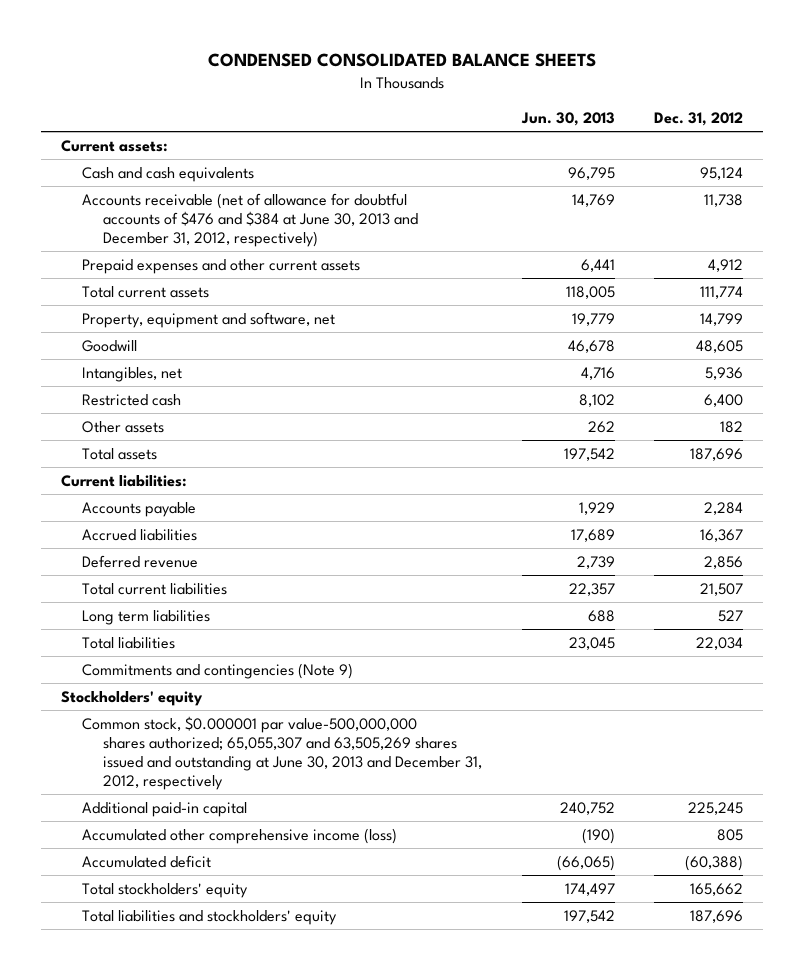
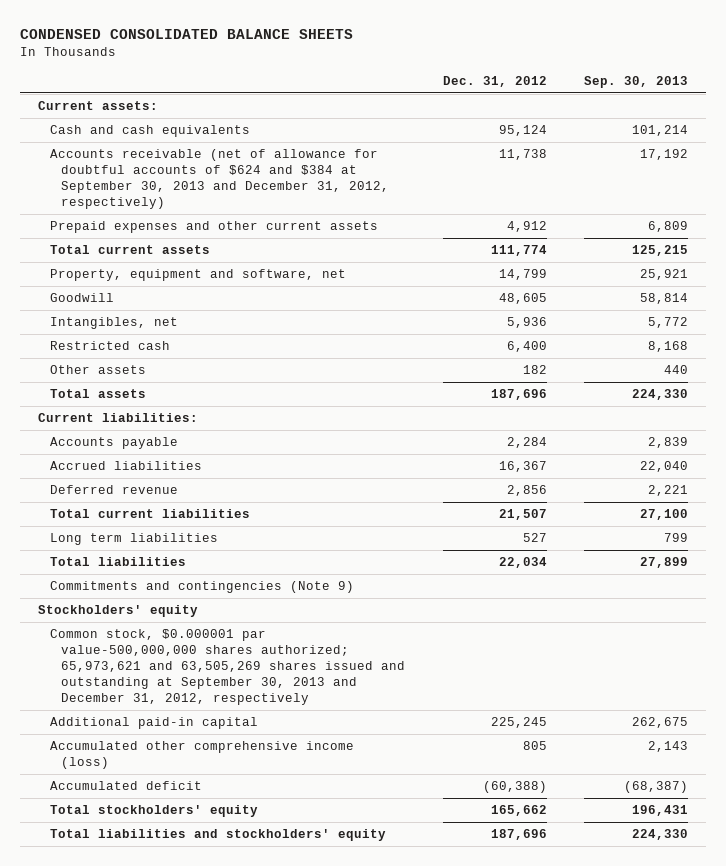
- | Jun. 30, 2013 | Dec. 31, 2012
+ | Dec. 31, 2012 | Sep. 30, 2013
- Accounts receivable (net of allowance for doubtful accounts of $476 and $384 at June 30, 2013 and December 31, 2012, respectively) | 14,769 | 11,738
+ Accounts receivable (net of allowance for doubtful accounts of $624 and $384 at September 30, 2013 and December 31, 2012, respectively) | 11,738 | 17,192
- Common stock, $0.000001 par value-500,000,000 shares authorized; 65,055,307 and 63,505,269 shares issued and outstanding at June 30, 2013 and December 31, 2012, respectively
+ Common stock, $0.000001 par value-500,000,000 shares authorized; 65,973,621 and 63,505,269 shares issued and outstanding at September 30, 2013 and December 31, 2012, respectively

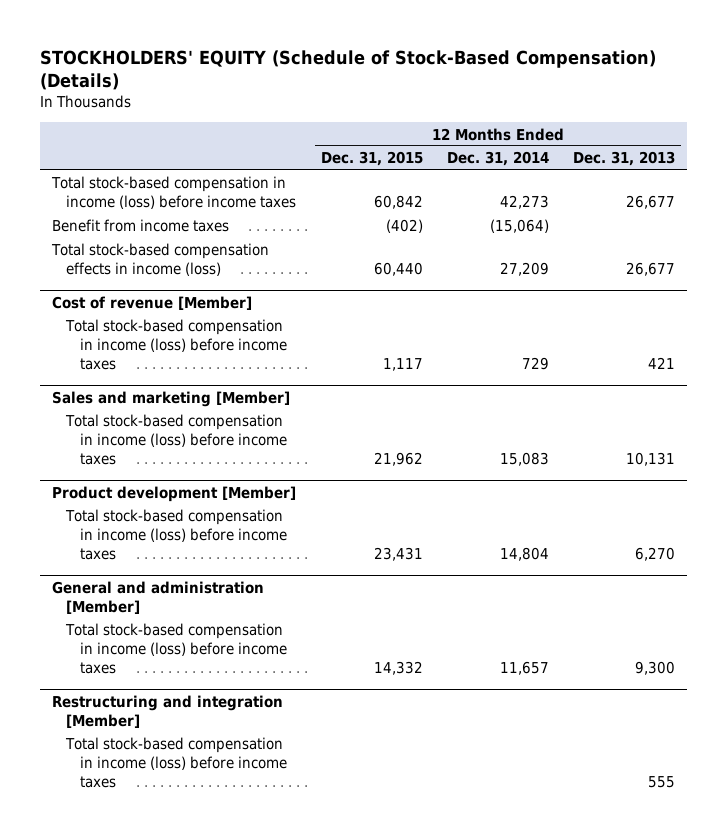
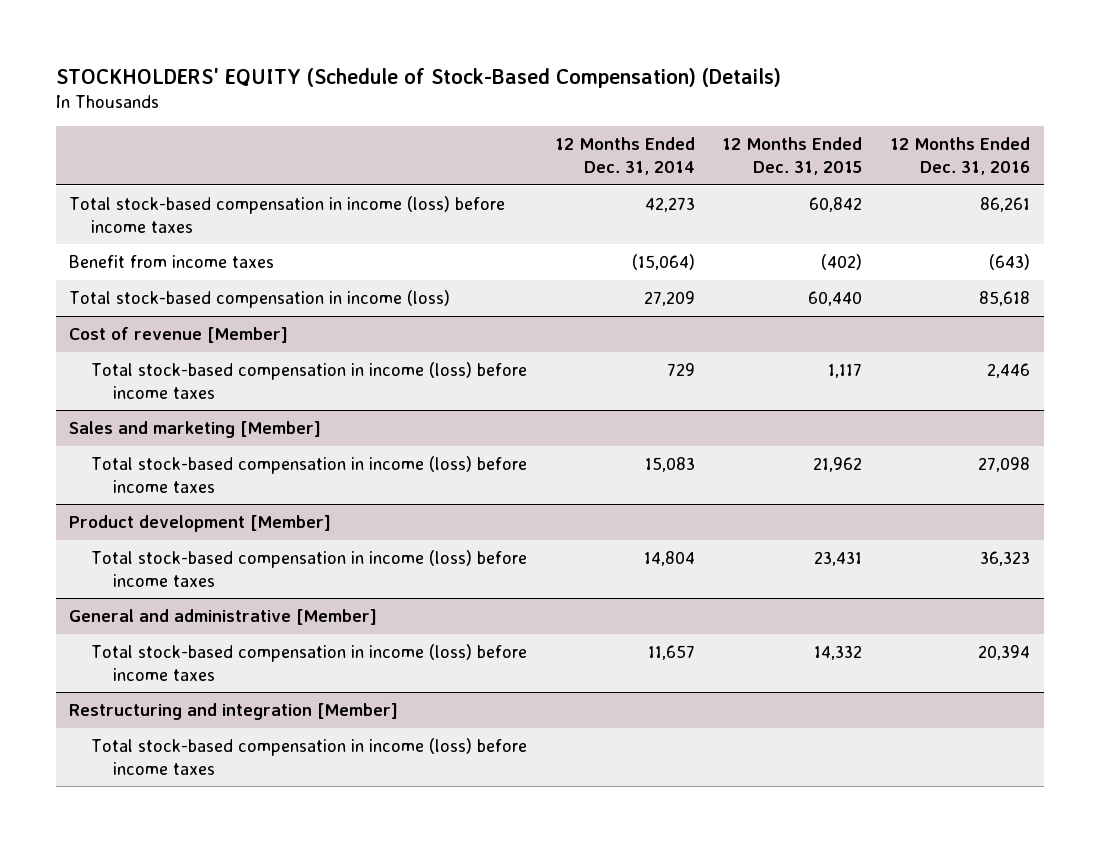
- | 12 Months Ended Dec. 31, 2015 | 12 Months Ended Dec. 31, 2014 | 12 Months Ended Dec. 31, 2013
+ | 12 Months Ended Dec. 31, 2014 | 12 Months Ended Dec. 31, 2015 | 12 Months Ended Dec. 31, 2016
- Total stock-based compensation effects in income (loss) | 60,440 | 27,209 | 26,677
+ Total stock-based compensation in income (loss) | 27,209 | 60,440 | 85,618
- General and administration [Member]
+ General and administrative [Member]

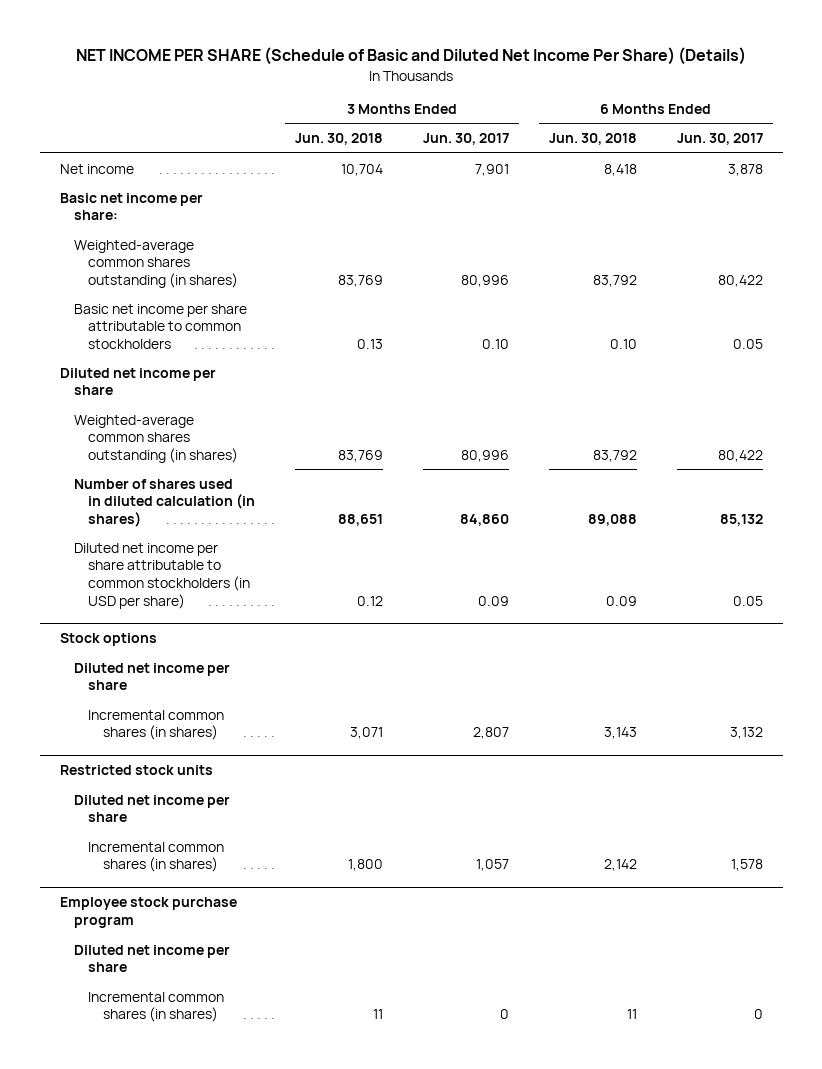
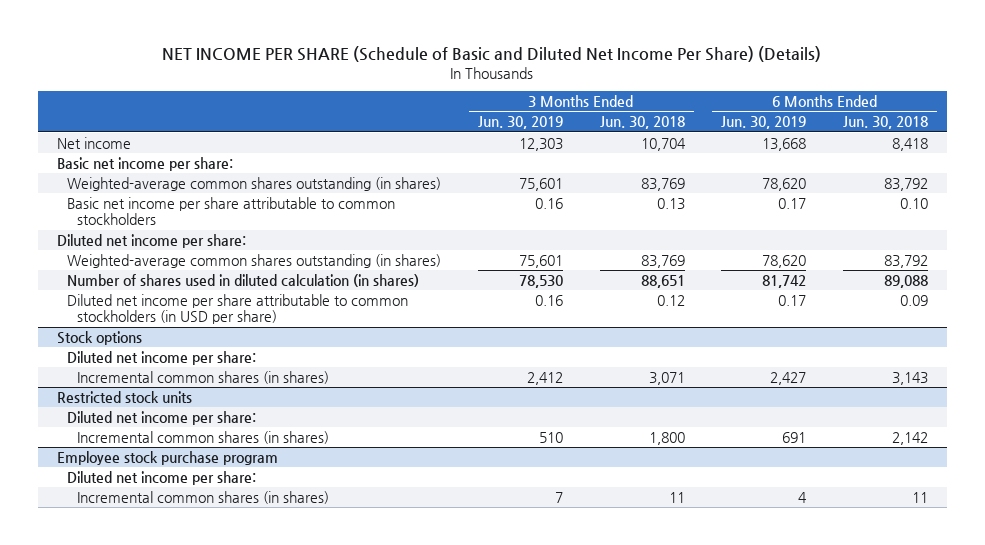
- | 3 Months Ended Jun. 30, 2018 | 3 Months Ended Jun. 30, 2017 | 6 Months Ended Jun. 30, 2018 | 6 Months Ended Jun. 30, 2017
+ | 3 Months Ended Jun. 30, 2019 | 3 Months Ended Jun. 30, 2018 | 6 Months Ended Jun. 30, 2019 | 6 Months Ended Jun. 30, 2018
- Diluted net income per share
+ Diluted net income per share:
@ Stock options
- Diluted net income per share
+ Diluted net income per share:
@ Restricted stock units
- Diluted net income per share
+ Diluted net income per share:
@ Employee stock purchase program
- Diluted net income per share
+ Diluted net income per share:

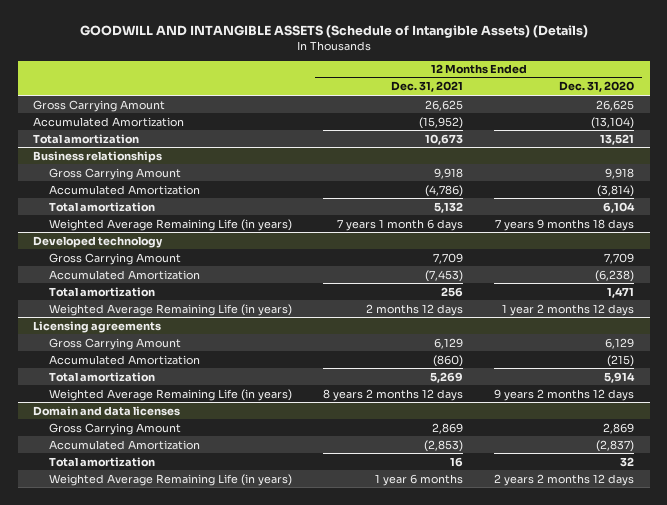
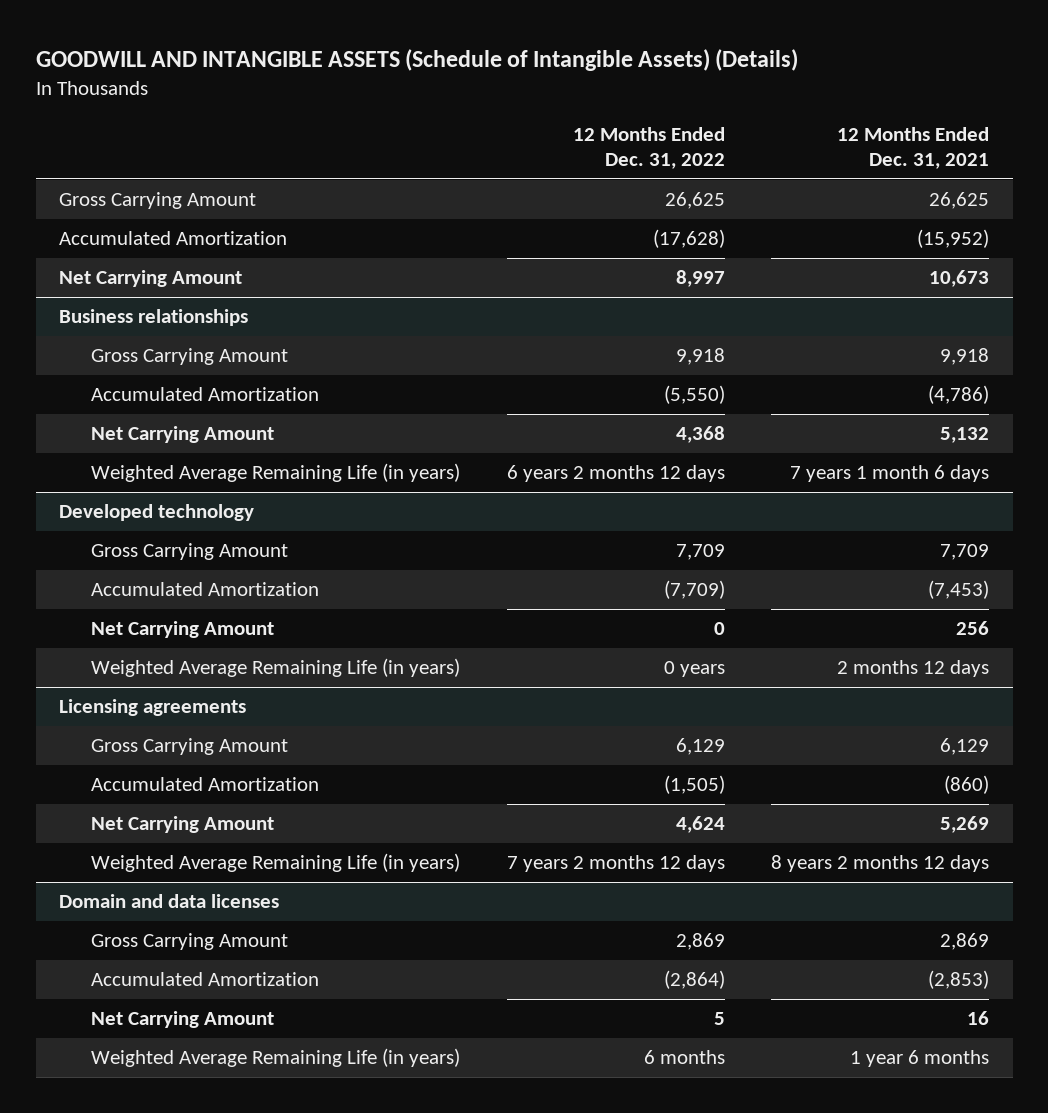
- | 12 Months Ended Dec. 31, 2021 | 12 Months Ended Dec. 31, 2020
+ | 12 Months Ended Dec. 31, 2022 | 12 Months Ended Dec. 31, 2021
- Total amortization | 10,673 | 13,521
+ Net Carrying Amount | 8,997 | 10,673
@ Business relationships
- Total amortization | 5,132 | 6,104
+ Net Carrying Amount | 4,368 | 5,132
@ Developed technology
- Total amortization | 256 | 1,471
+ Net Carrying Amount | 0 | 256
@ Licensing agreements
- Total amortization | 5,269 | 5,914
+ Net Carrying Amount | 4,624 | 5,269
@ Domain and data licenses
- Total amortization | 16 | 32
+ Net Carrying Amount | 5 | 16

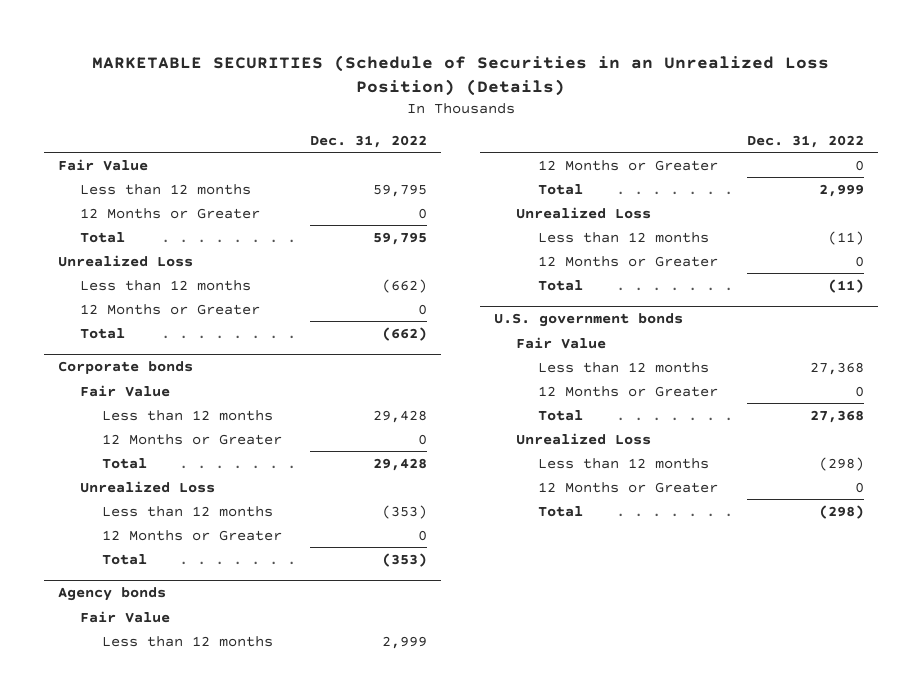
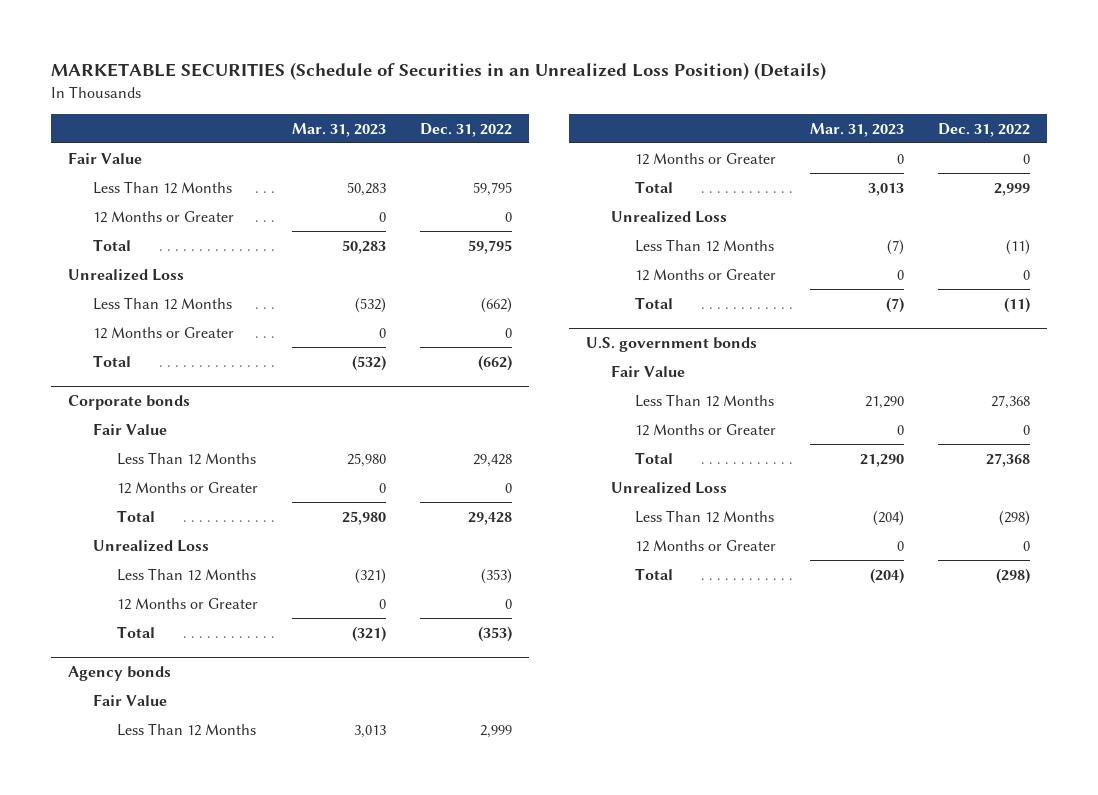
- | Dec. 31, 2022
+ | Mar. 31, 2023 | Dec. 31, 2022
- Less than 12 months | 59,795
+ Less Than 12 Months | 50,283 | 59,795
- Less than 12 months | (662)
+ Less Than 12 Months | (532) | (662)
@ Corporate bonds
- Less than 12 months | 29,428
+ Less Than 12 Months | 25,980 | 29,428
- Less than 12 months | (353)
+ Less Than 12 Months | (321) | (353)
@ Agency bonds
- Less than 12 months | 2,999
+ Less Than 12 Months | 3,013 | 2,999
- Less than 12 months | (11)
+ Less Than 12 Months | (7) | (11)
@ U.S. government bonds
- Less than 12 months | 27,368
+ Less Than 12 Months | 21,290 | 27,368
- Less than 12 months | (298)
+ Less Than 12 Months | (204) | (298)

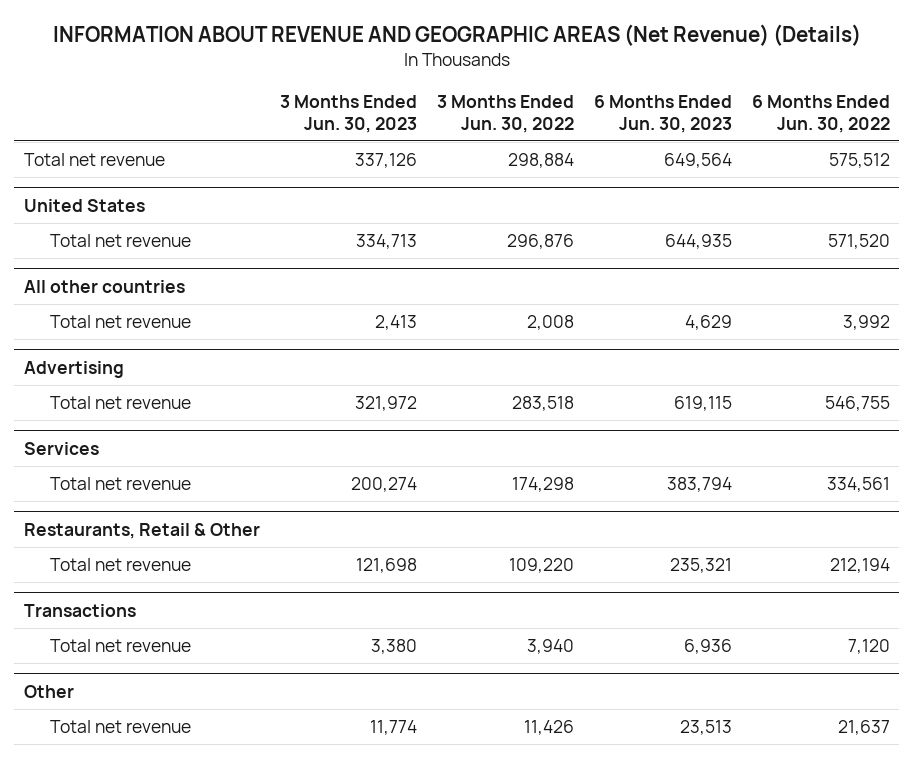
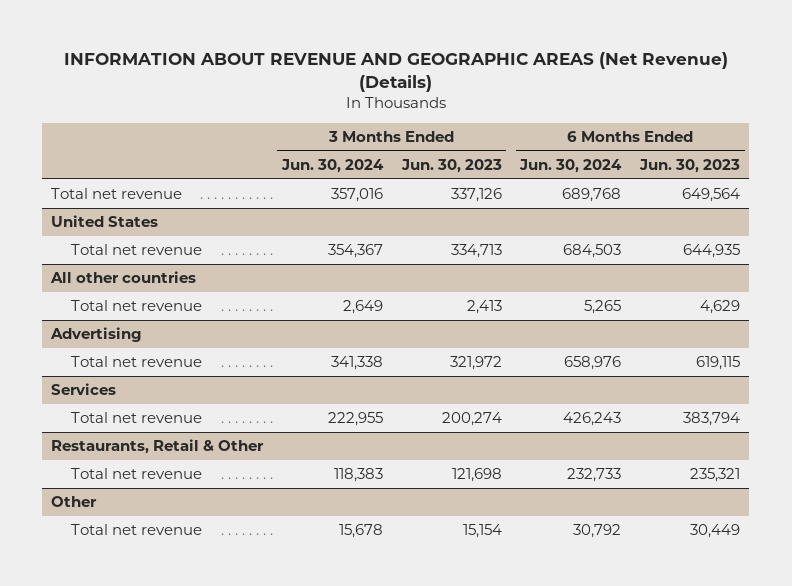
- | 3 Months Ended Jun. 30, 2023 | 3 Months Ended Jun. 30, 2022 | 6 Months Ended Jun. 30, 2023 | 6 Months Ended Jun. 30, 2022
+ | 3 Months Ended Jun. 30, 2024 | 3 Months Ended Jun. 30, 2023 | 6 Months Ended Jun. 30, 2024 | 6 Months Ended Jun. 30, 2023
- Transactions
- Total net revenue | 3,380 | 3,940 | 6,936 | 7,120
@ Other
- Total net revenue | 11,774 | 11,426 | 23,513 | 21,637
+ Total net revenue | 15,678 | 15,154 | 30,792 | 30,449

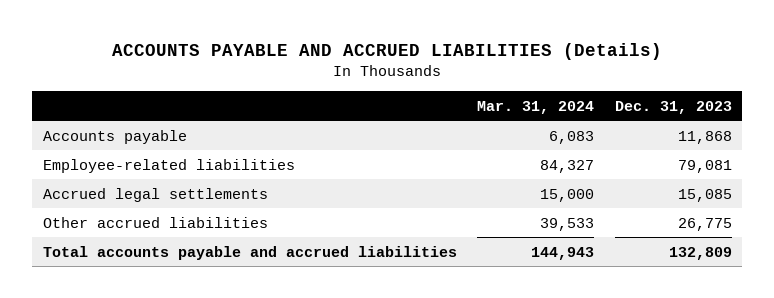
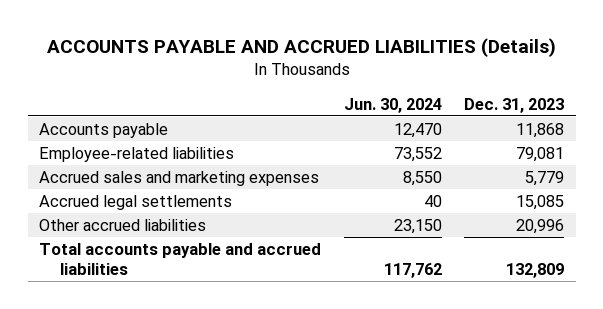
- | Mar. 31, 2024 | Dec. 31, 2023
+ | Jun. 30, 2024 | Dec. 31, 2023
+ Accrued sales and marketing expenses | 8,550 | 5,779
- Other accrued liabilities | 39,533 | 26,775
+ Other accrued liabilities | 23,150 | 20,996

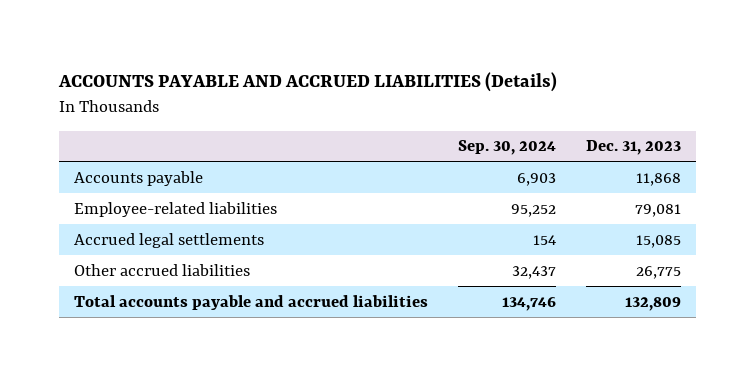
- | Jun. 30, 2024 | Dec. 31, 2023
+ | Sep. 30, 2024 | Dec. 31, 2023
- Accrued sales and marketing expenses | 8,550 | 5,779
- Other accrued liabilities | 23,150 | 20,996
+ Other accrued liabilities | 32,437 | 26,775

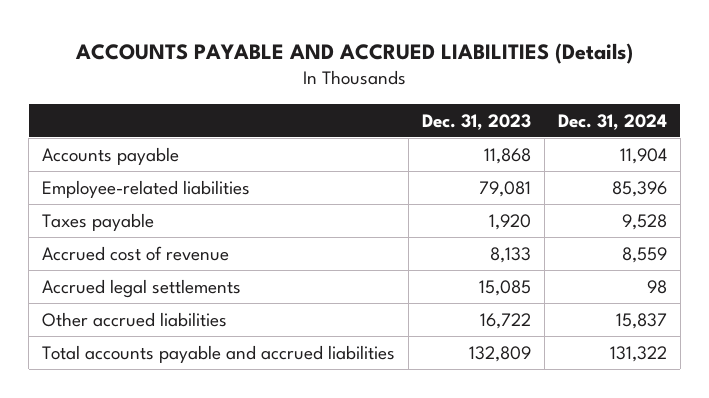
- | Sep. 30, 2024 | Dec. 31, 2023
+ | Dec. 31, 2023 | Dec. 31, 2024
+ Taxes payable | 1,920 | 9,528
+ Accrued cost of revenue | 8,133 | 8,559
- Other accrued liabilities | 32,437 | 26,775
+ Other accrued liabilities | 16,722 | 15,837

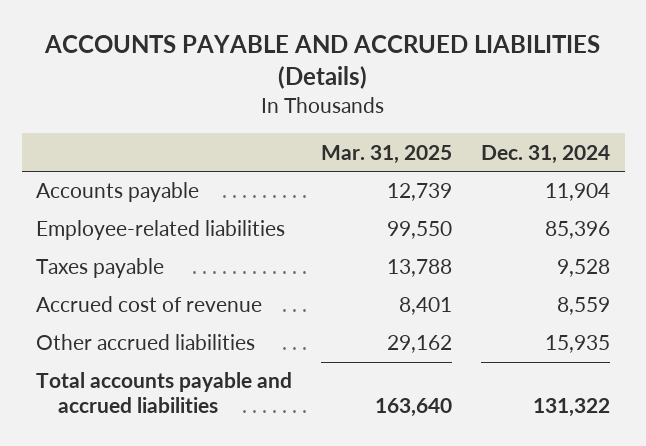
- | Dec. 31, 2023 | Dec. 31, 2024
+ | Mar. 31, 2025 | Dec. 31, 2024
- Accrued legal settlements | 15,085 | 98
- Other accrued liabilities | 16,722 | 15,837
+ Other accrued liabilities | 29,162 | 15,935

